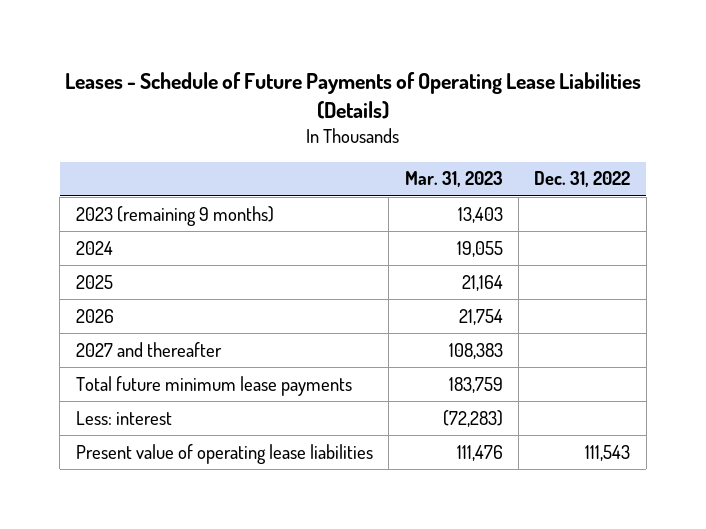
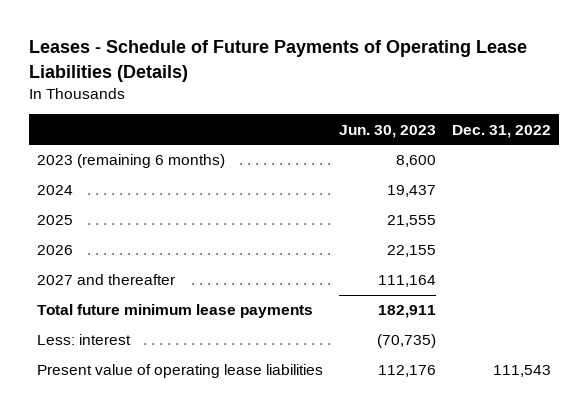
- | Mar. 31, 2023 | Dec. 31, 2022
+ | Jun. 30, 2023 | Dec. 31, 2022
- 2023 (remaining 9 months) | 13,403 |
+ 2023 (remaining 6 months) | 8,600 |

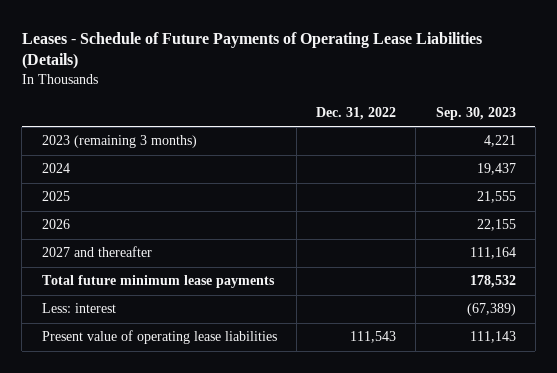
- | Jun. 30, 2023 | Dec. 31, 2022
+ | Dec. 31, 2022 | Sep. 30, 2023
- 2023 (remaining 6 months) | 8,600 |
+ 2023 (remaining 3 months) | | 4,221

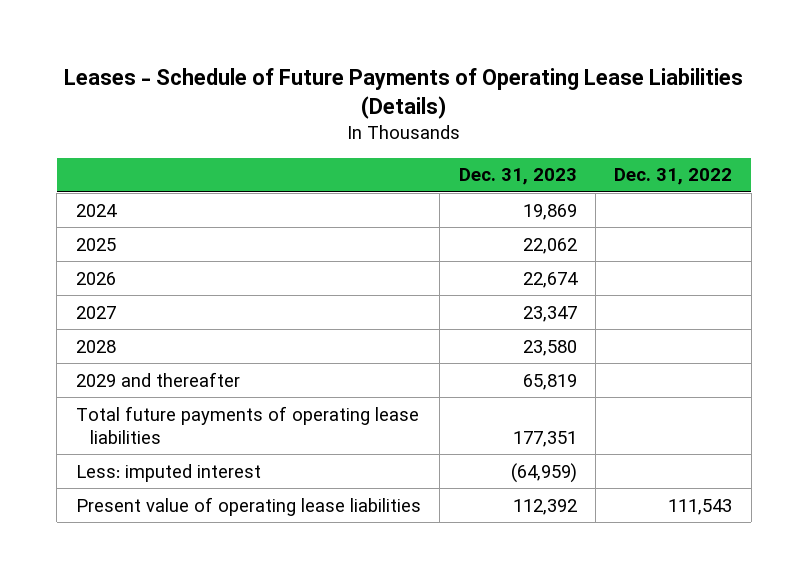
- | Dec. 31, 2022 | Sep. 30, 2023
+ | Dec. 31, 2023 | Dec. 31, 2022
- 2023 (remaining 3 months) | | 4,221
- 2027 and thereafter | | 111,164
- Total future minimum lease payments | | 178,532
- Less: interest | | (67,389)
+ 2027 | 23,347 |
+ 2028 | 23,580 |
+ 2029 and thereafter | 65,819 |
+ Total future payments of operating lease liabilities | 177,351 |
+ Less: imputed interest | (64,959) |

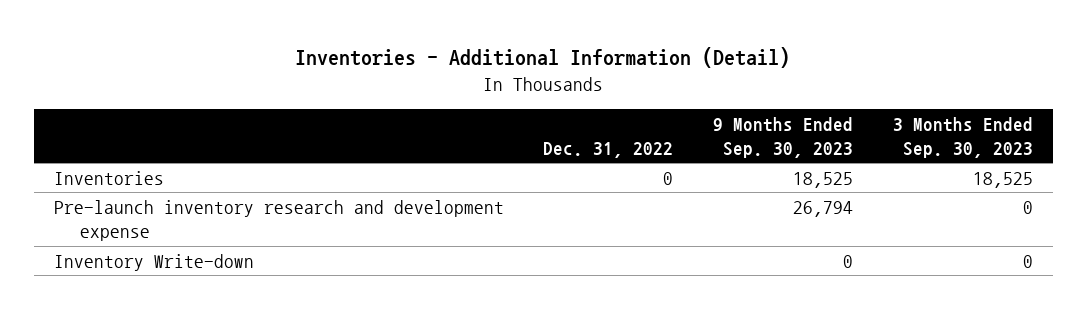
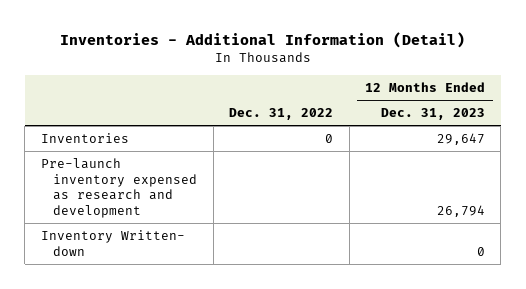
- | Dec. 31, 2022 | 9 Months Ended Sep. 30, 2023 | 3 Months Ended Sep. 30, 2023
+ | Dec. 31, 2022 | 12 Months Ended Dec. 31, 2023
- Pre-launch inventory research and development expense | | 26,794 | 0
- Inventory Write-down | | 0 | 0
+ Pre-launch inventory expensed as research and development | | 26,794
+ Inventory Written- down | | 0

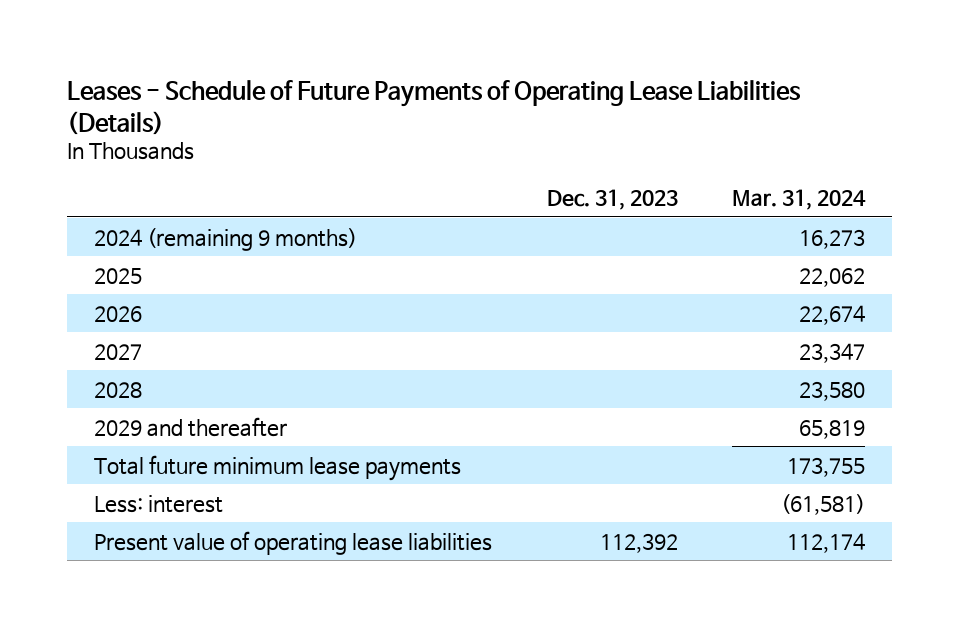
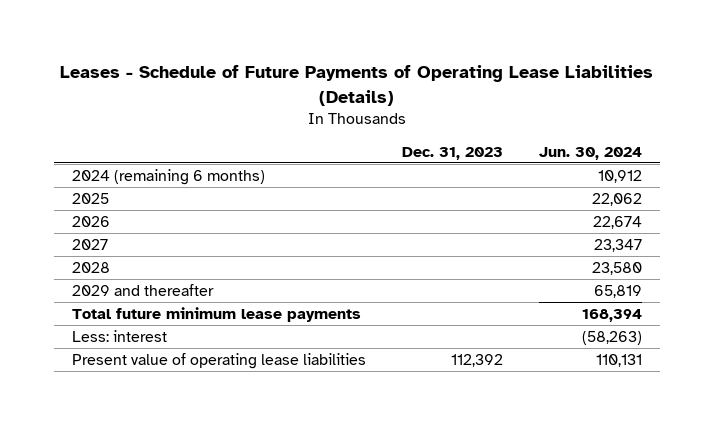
- | Dec. 31, 2023 | Mar. 31, 2024
+ | Dec. 31, 2023 | Jun. 30, 2024
- 2024 (remaining 9 months) | | 16,273
+ 2024 (remaining 6 months) | | 10,912

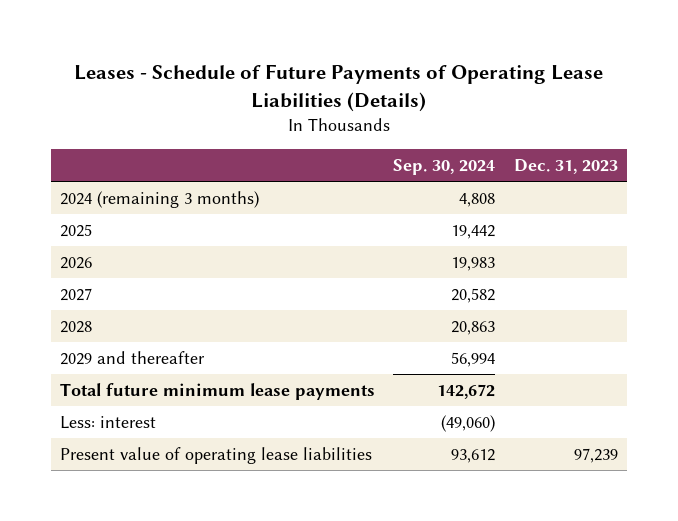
- | Dec. 31, 2023 | Jun. 30, 2024
+ | Sep. 30, 2024 | Dec. 31, 2023
- 2024 (remaining 6 months) | | 10,912
+ 2024 (remaining 3 months) | 4,808 |
- Present value of operating lease liabilities | 112,392 | 110,131
+ Present value of operating lease liabilities | 93,612 | 97,239

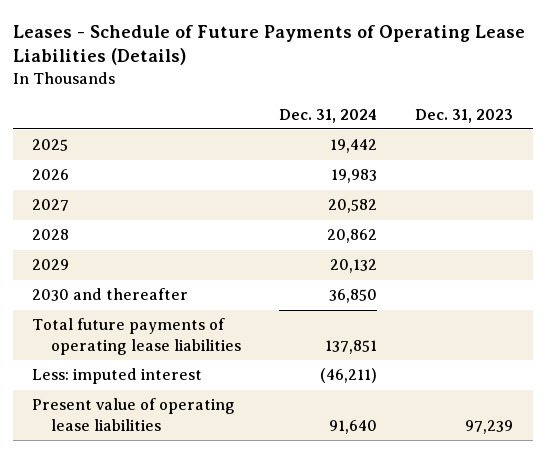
- | Sep. 30, 2024 | Dec. 31, 2023
+ | Dec. 31, 2024 | Dec. 31, 2023
- 2024 (remaining 3 months) | 4,808 |
- 2029 and thereafter | 56,994 |
- Total future minimum lease payments | 142,672 |
- Less: interest | (49,060) |
+ 2029 | 20,132 |
+ 2030 and thereafter | 36,850 |
+ Total future payments of operating lease liabilities | 137,851 |
+ Less: imputed interest | (46,211) |

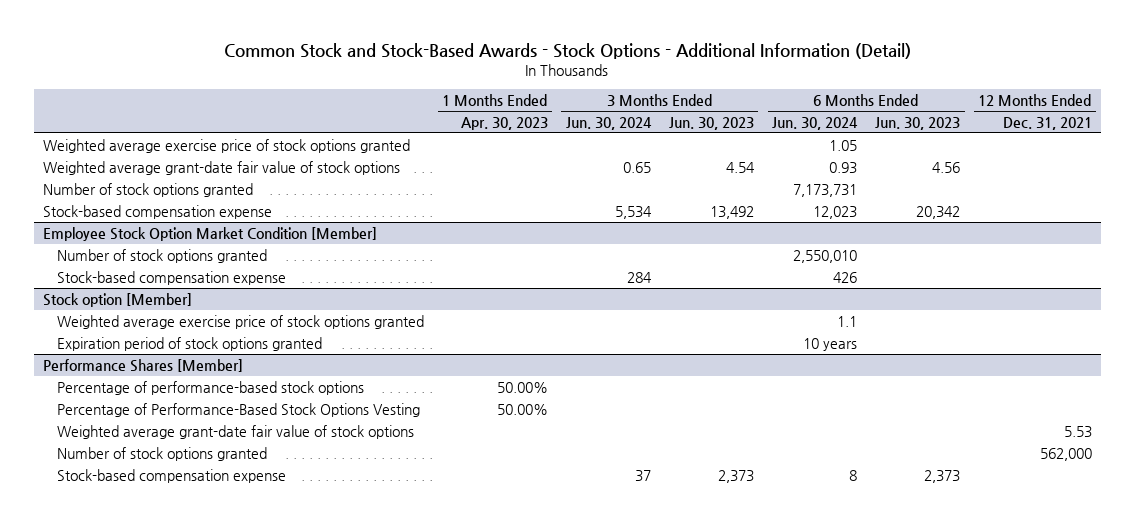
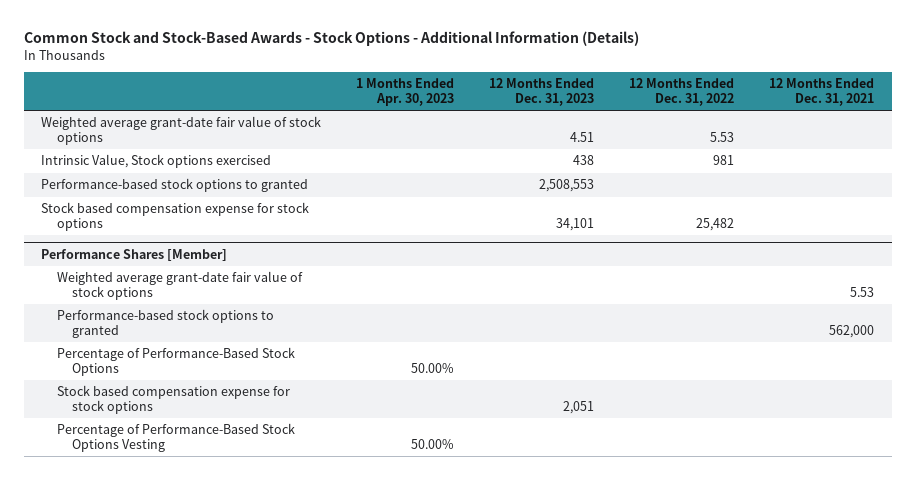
- Common Stock and Stock-Based Awards - Stock Options - Additional Information (Detail)
+ Common Stock and Stock-Based Awards - Stock Options - Additional Information (Details)
- | 1 Months Ended Apr. 30, 2023 | 3 Months Ended Jun. 30, 2024 | 3 Months Ended Jun. 30, 2023 | 6 Months Ended Jun. 30, 2024 | 6 Months Ended Jun. 30, 2023 | 12 Months Ended Dec. 31, 2021
+ | 1 Months Ended Apr. 30, 2023 | 12 Months Ended Dec. 31, 2023 | 12 Months Ended Dec. 31, 2022 | 12 Months Ended Dec. 31, 2021
- Weighted average exercise price of stock options granted | | | | 1.05 | |
- Number of stock options granted | | | | 7,173,731 | |
- Stock-based compensation expense | | 5,534 | 13,492 | 12,023 | 20,342 |
- Employee Stock Option Market Condition [Member]
- Number of stock options granted | | | | 2,550,010 | |
- Stock-based compensation expense | | 284 | | 426 | |
- Stock option [Member]
- Weighted average exercise price of stock options granted | | | | 1.1 | |
- Expiration period of stock options granted | | | | 10 years | |
+ Intrinsic Value, Stock options exercised | | 438 | 981 |
+ Performance-based stock options to granted | | 2,508,553 | |
+ Stock based compensation expense for stock options | | 34,101 | 25,482 |
@ Performance Shares [Member]
- Percentage of performance-based stock options | 50.00% | | | | |
- Number of stock options granted | | | | | | 562,000
- Stock-based compensation expense | | 37 | 2,373 | 8 | 2,373 |
+ Performance-based stock options to granted | | | | 562,000
+ Percentage of Performance-Based Stock Options | 50.00% | | |
+ Stock based compensation expense for stock options | | 2,051 | |
moved down: Percentage of Performance-Based Stock Options Vesting | 50.00% | | |

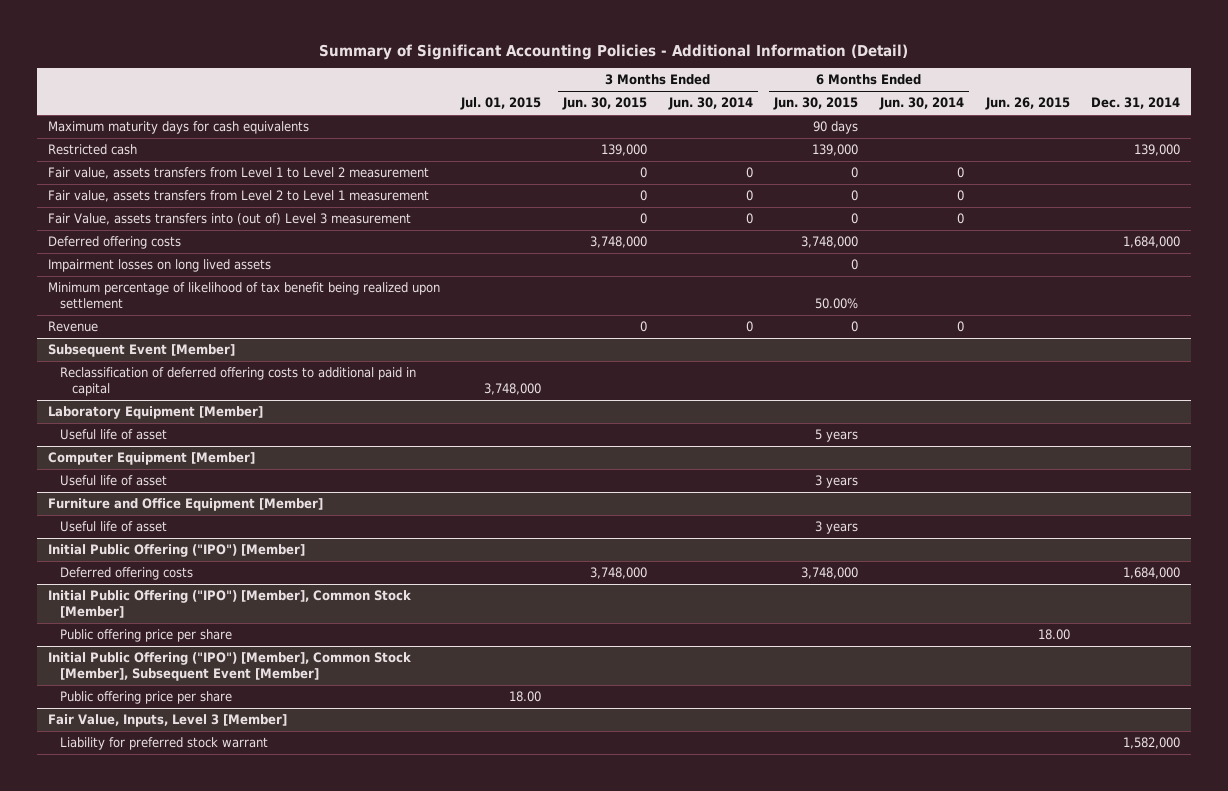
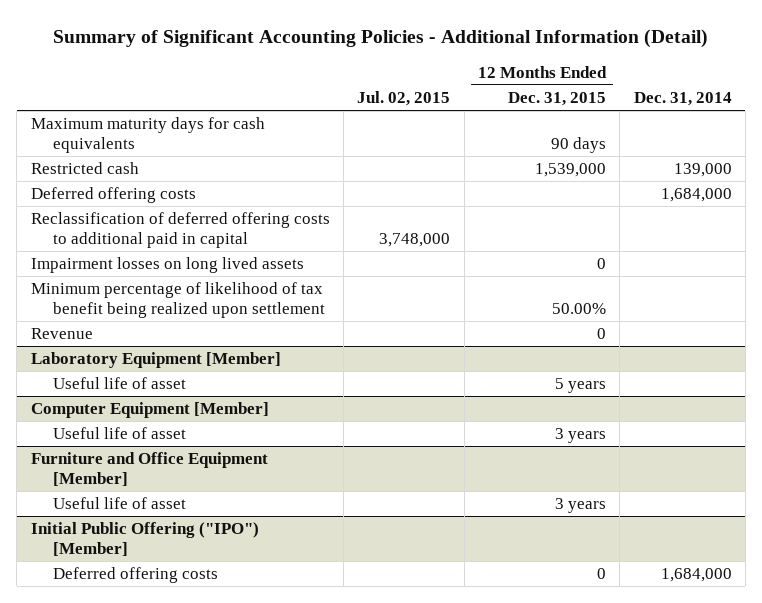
- | Jul. 01, 2015 | 3 Months Ended Jun. 30, 2015 | 3 Months Ended Jun. 30, 2014 | 6 Months Ended Jun. 30, 2015 | 6 Months Ended Jun. 30, 2014 | Jun. 26, 2015 | Dec. 31, 2014
+ | Jul. 02, 2015 | 12 Months Ended Dec. 31, 2015 | Dec. 31, 2014
- Fair value, assets transfers from Level 1 to Level 2 measurement | | 0 | 0 | 0 | 0 | |
- Fair value, assets transfers from Level 2 to Level 1 measurement | | 0 | 0 | 0 | 0 | |
- Fair Value, assets transfers into (out of) Level 3 measurement | | 0 | 0 | 0 | 0 | |
+ Reclassification of deferred offering costs to additional paid in capital | 3,748,000 | |
- Subsequent Event [Member]
- Reclassification of deferred offering costs to additional paid in capital | 3,748,000 | | | | | |
- Initial Public Offering ("IPO") [Member], Common Stock [Member]
- Public offering price per share | | | | | | 18.00 |
- Initial Public Offering ("IPO") [Member], Common Stock [Member], Subsequent Event [Member]
- Public offering price per share | 18.00 | | | | | |
- Fair Value, Inputs, Level 3 [Member]
- Liability for preferred stock warrant | | | | | | | 1,582,000

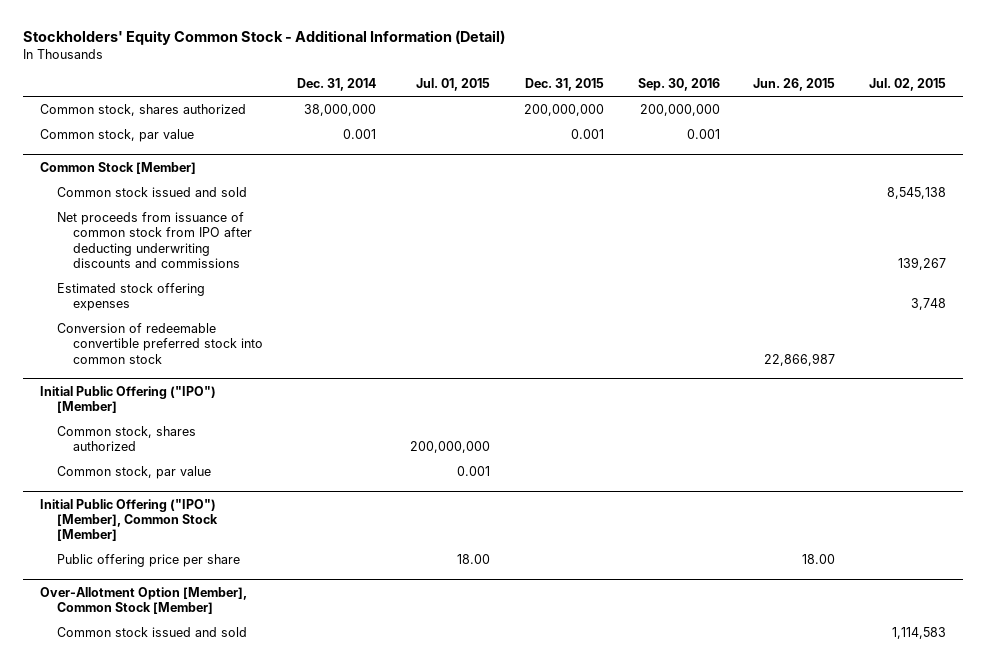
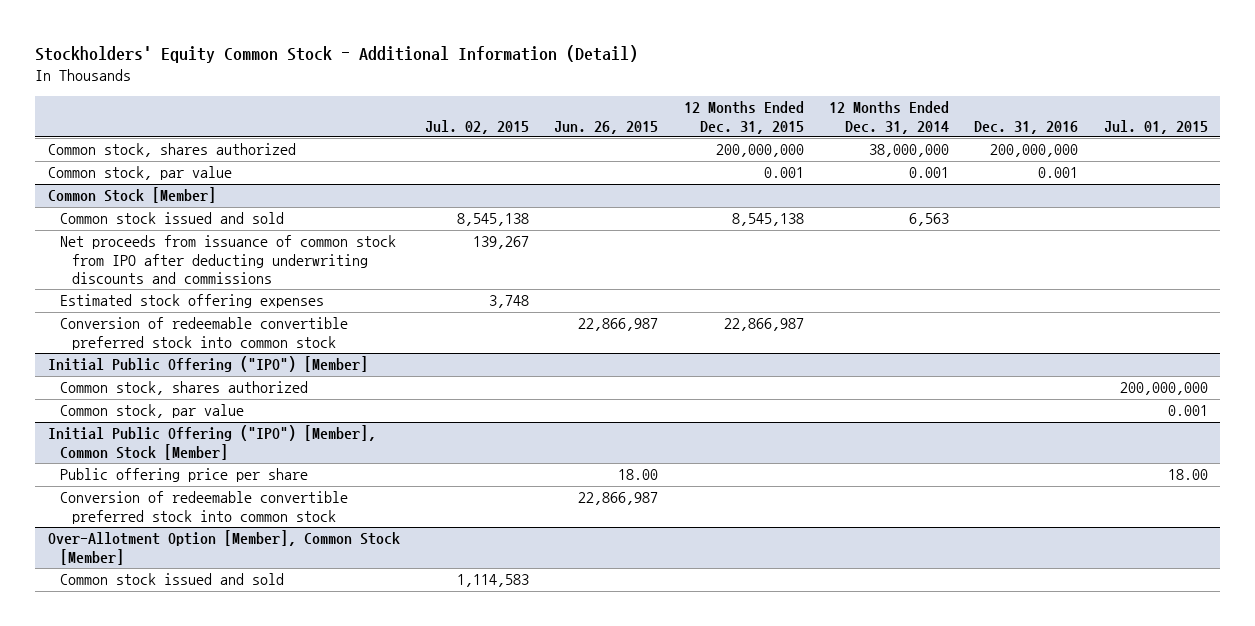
- | Dec. 31, 2014 | Jul. 01, 2015 | Dec. 31, 2015 | Sep. 30, 2016 | Jun. 26, 2015 | Jul. 02, 2015
+ | Jul. 02, 2015 | Jun. 26, 2015 | 12 Months Ended Dec. 31, 2015 | 12 Months Ended Dec. 31, 2014 | Dec. 31, 2016 | Jul. 01, 2015
@ Initial Public Offering ("IPO") [Member], Common Stock [Member]
+ Conversion of redeemable convertible preferred stock into common stock | | 22,866,987 | | | |

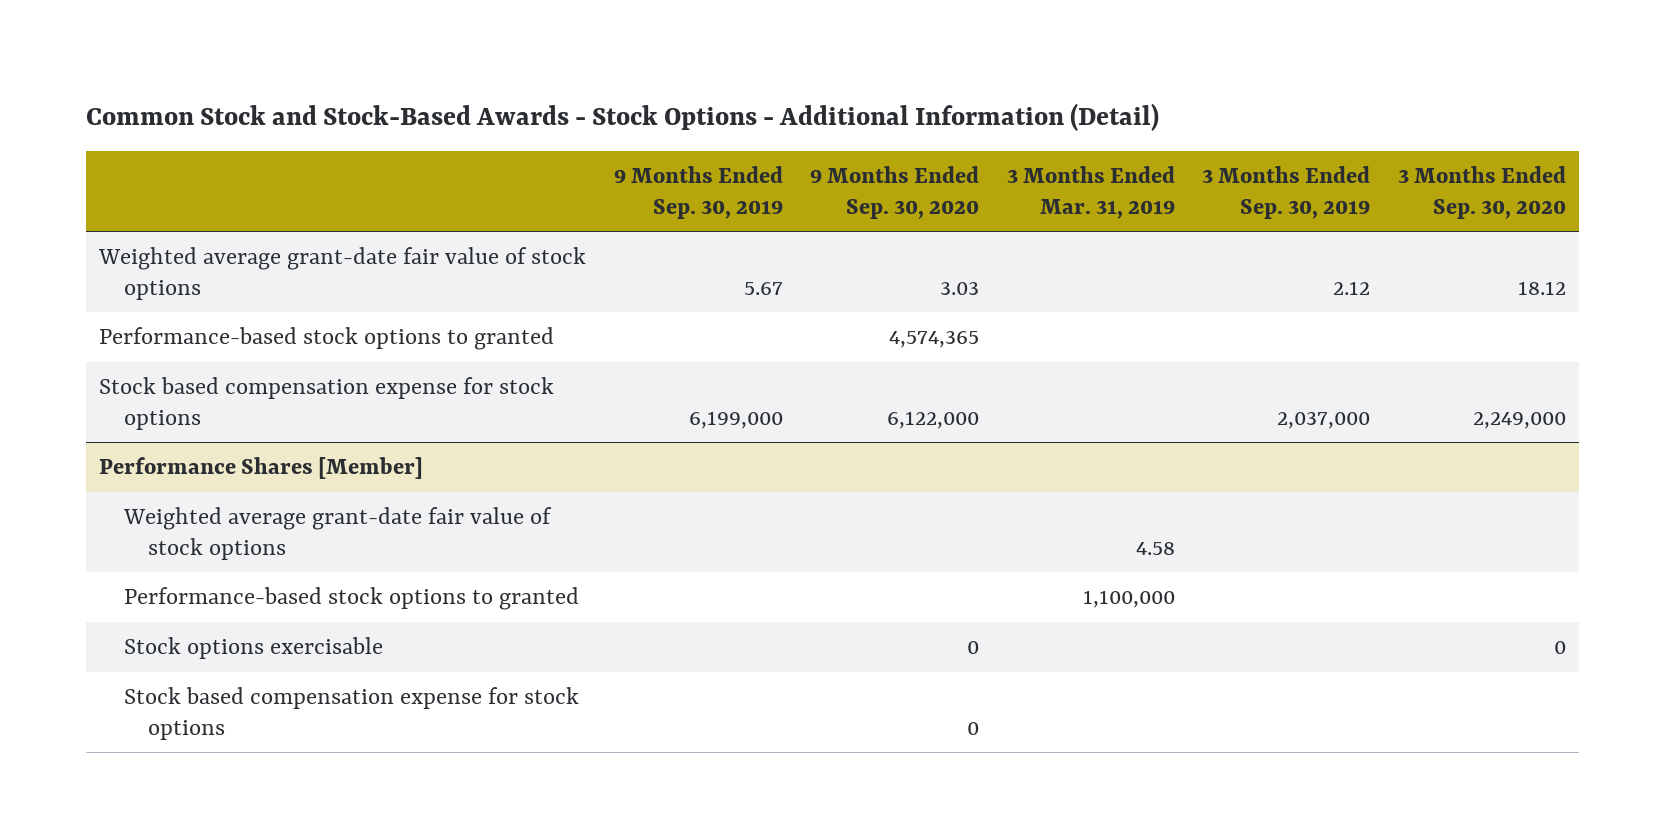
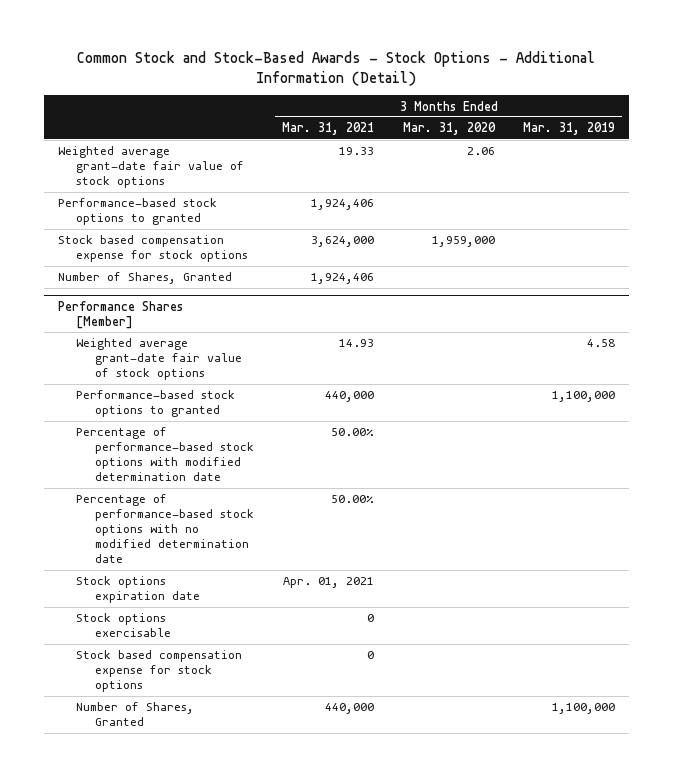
- | 9 Months Ended Sep. 30, 2019 | 9 Months Ended Sep. 30, 2020 | 3 Months Ended Mar. 31, 2019 | 3 Months Ended Sep. 30, 2019 | 3 Months Ended Sep. 30, 2020
+ | 3 Months Ended Mar. 31, 2021 | 3 Months Ended Mar. 31, 2020 | 3 Months Ended Mar. 31, 2019
+ Number of Shares, Granted | 1,924,406 | |
@ Performance Shares [Member]
+ Percentage of performance-based stock options with modified determination date | 50.00% | |
+ Percentage of performance-based stock options with no modified determination date | 50.00% | |
+ Stock options expiration date | Apr. 01, 2021 | |
+ Number of Shares, Granted | 440,000 | | 1,100,000

